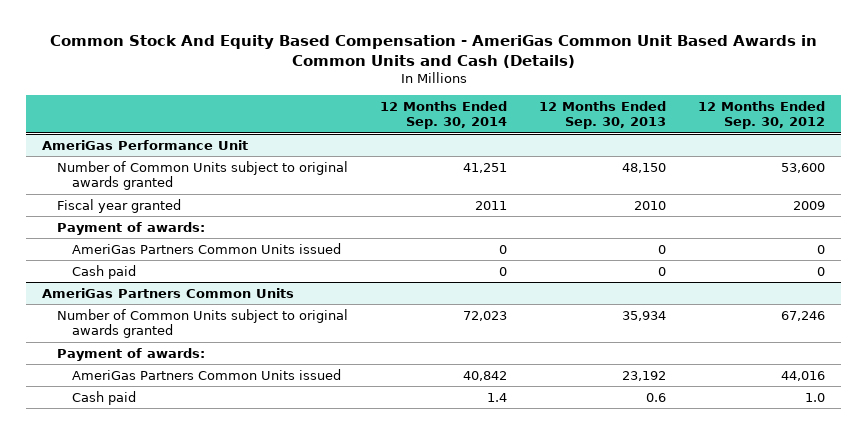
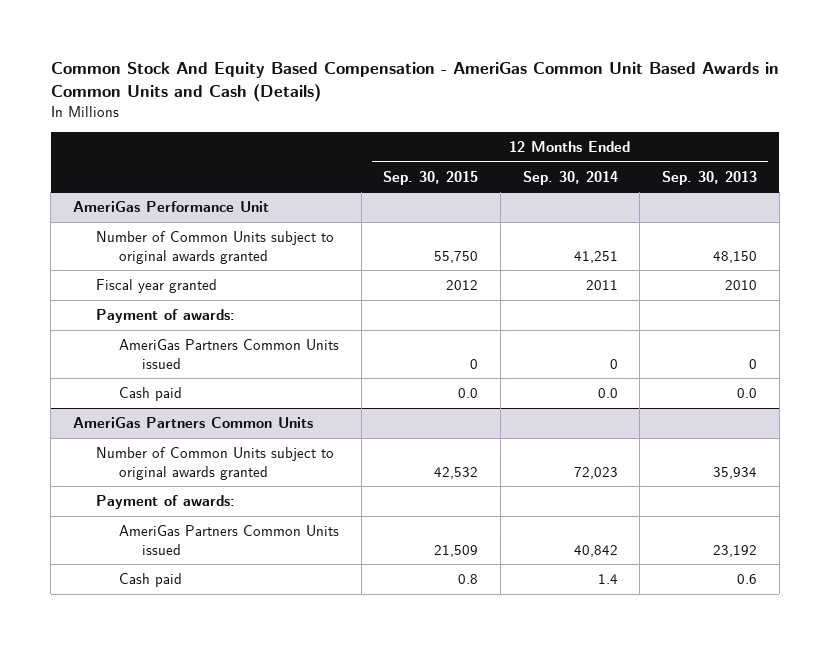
- | 12 Months Ended Sep. 30, 2014 | 12 Months Ended Sep. 30, 2013 | 12 Months Ended Sep. 30, 2012
+ | 12 Months Ended Sep. 30, 2015 | 12 Months Ended Sep. 30, 2014 | 12 Months Ended Sep. 30, 2013
@ AmeriGas Performance Unit
- Cash paid | 0 | 0 | 0
+ Cash paid | 0.0 | 0.0 | 0.0

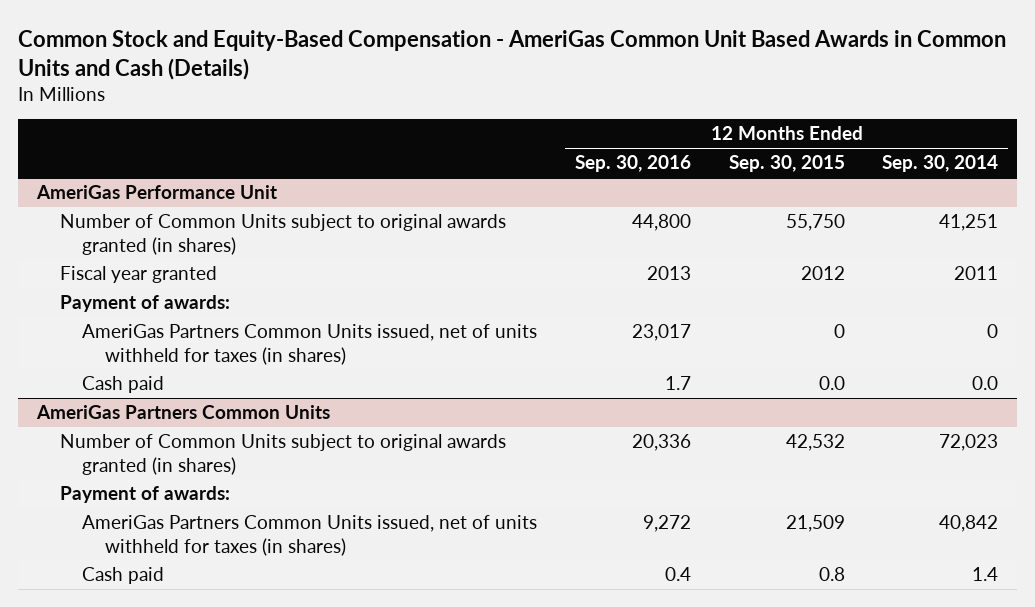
- Common Stock And Equity Based Compensation - AmeriGas Common Unit Based Awards in Common Units and Cash (Details)
+ Common Stock and Equity-Based Compensation - AmeriGas Common Unit Based Awards in Common Units and Cash (Details)
- | 12 Months Ended Sep. 30, 2015 | 12 Months Ended Sep. 30, 2014 | 12 Months Ended Sep. 30, 2013
+ | 12 Months Ended Sep. 30, 2016 | 12 Months Ended Sep. 30, 2015 | 12 Months Ended Sep. 30, 2014
@ AmeriGas Performance Unit
- Number of Common Units subject to original awards granted | 55,750 | 41,251 | 48,150
+ Number of Common Units subject to original awards granted (in shares) | 44,800 | 55,750 | 41,251
- AmeriGas Partners Common Units issued | 0 | 0 | 0
+ AmeriGas Partners Common Units issued, net of units withheld for taxes (in shares) | 23,017 | 0 | 0
@ AmeriGas Partners Common Units
- Number of Common Units subject to original awards granted | 42,532 | 72,023 | 35,934
+ Number of Common Units subject to original awards granted (in shares) | 20,336 | 42,532 | 72,023
- AmeriGas Partners Common Units issued | 21,509 | 40,842 | 23,192
+ AmeriGas Partners Common Units issued, net of units withheld for taxes (in shares) | 9,272 | 21,509 | 40,842

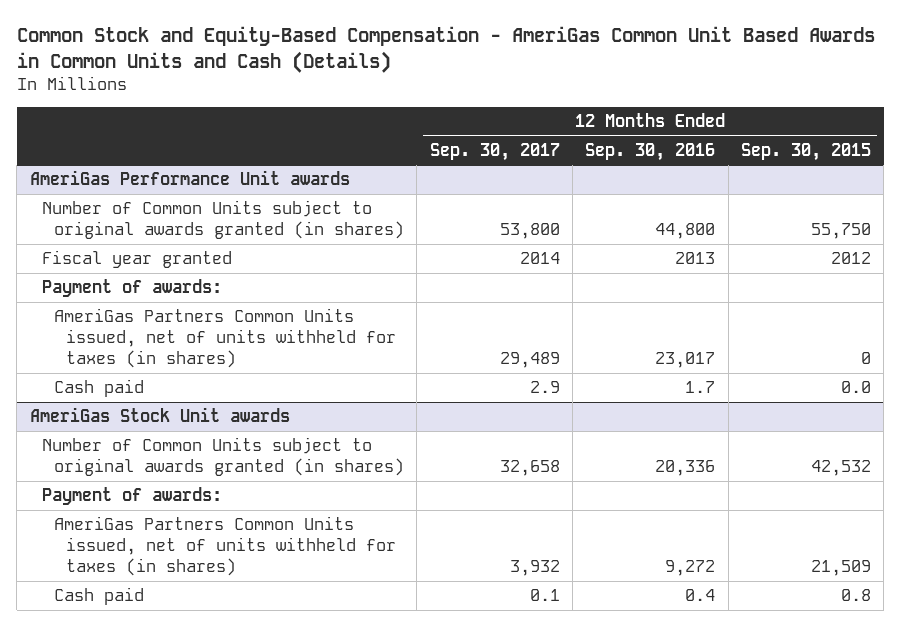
- | 12 Months Ended Sep. 30, 2016 | 12 Months Ended Sep. 30, 2015 | 12 Months Ended Sep. 30, 2014
+ | 12 Months Ended Sep. 30, 2017 | 12 Months Ended Sep. 30, 2016 | 12 Months Ended Sep. 30, 2015
- AmeriGas Performance Unit
+ AmeriGas Performance Unit awards
- AmeriGas Partners Common Units
+ AmeriGas Stock Unit awards

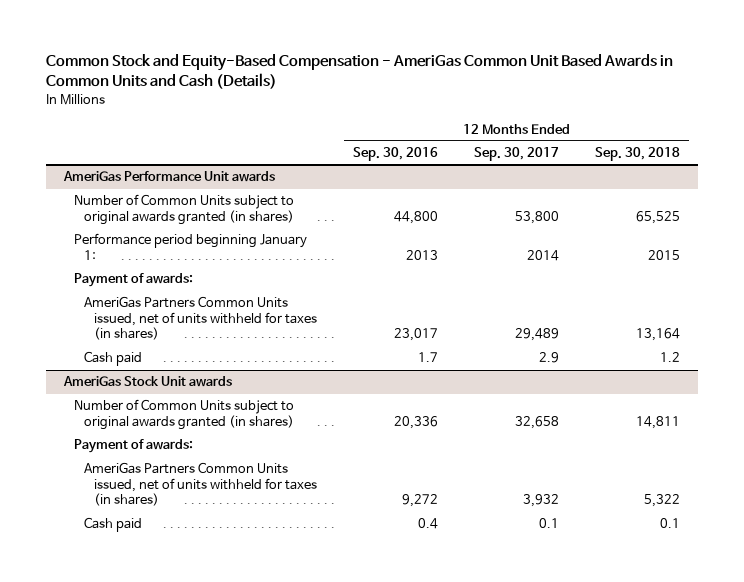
- | 12 Months Ended Sep. 30, 2017 | 12 Months Ended Sep. 30, 2016 | 12 Months Ended Sep. 30, 2015
+ | 12 Months Ended Sep. 30, 2016 | 12 Months Ended Sep. 30, 2017 | 12 Months Ended Sep. 30, 2018
@ AmeriGas Performance Unit awards
- Fiscal year granted | 2014 | 2013 | 2012
+ Performance period beginning January 1: | 2013 | 2014 | 2015

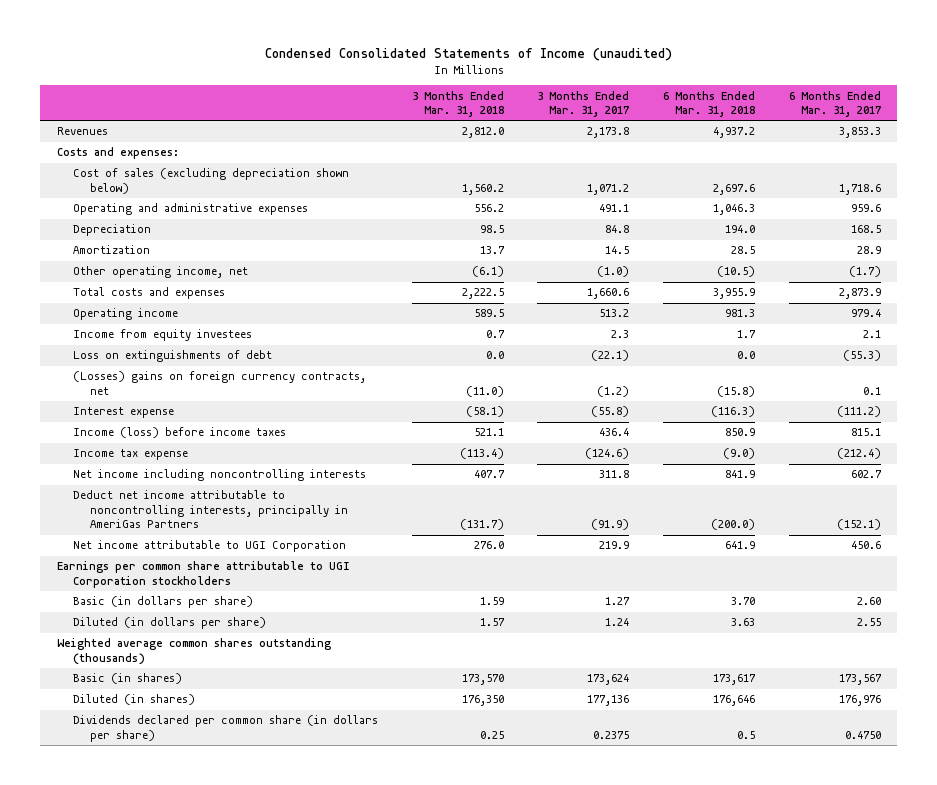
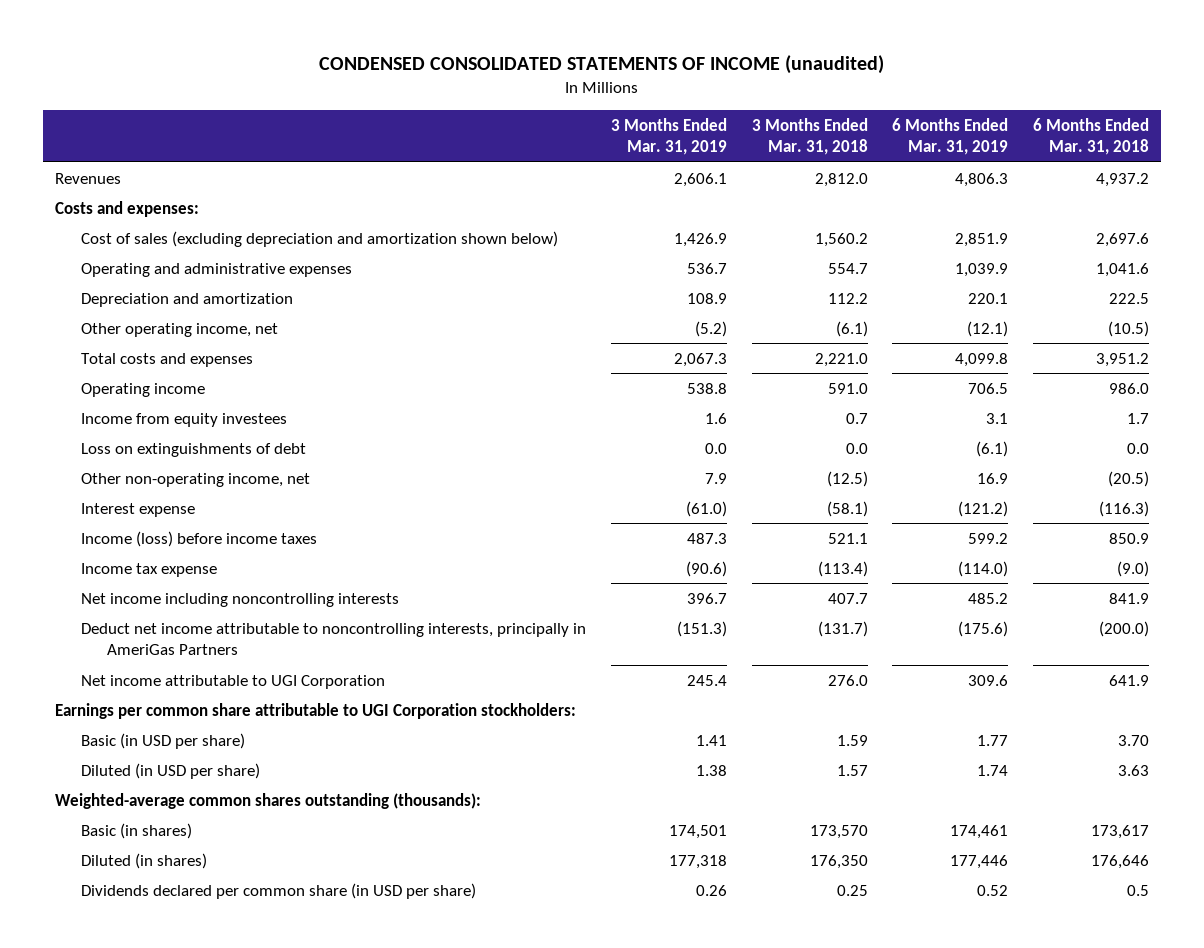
- Condensed Consolidated Statements of Income (unaudited)
+ CONDENSED CONSOLIDATED STATEMENTS OF INCOME (unaudited)
- | 3 Months Ended Mar. 31, 2018 | 3 Months Ended Mar. 31, 2017 | 6 Months Ended Mar. 31, 2018 | 6 Months Ended Mar. 31, 2017
+ | 3 Months Ended Mar. 31, 2019 | 3 Months Ended Mar. 31, 2018 | 6 Months Ended Mar. 31, 2019 | 6 Months Ended Mar. 31, 2018
- Cost of sales (excluding depreciation shown below) | 1,560.2 | 1,071.2 | 2,697.6 | 1,718.6
- Operating and administrative expenses | 556.2 | 491.1 | 1,046.3 | 959.6
- Depreciation | 98.5 | 84.8 | 194.0 | 168.5
- Amortization | 13.7 | 14.5 | 28.5 | 28.9
+ Cost of sales (excluding depreciation and amortization shown below) | 1,426.9 | 1,560.2 | 2,851.9 | 2,697.6
+ Operating and administrative expenses | 536.7 | 554.7 | 1,039.9 | 1,041.6
+ Depreciation and amortization | 108.9 | 112.2 | 220.1 | 222.5
- Total costs and expenses | 2,222.5 | 1,660.6 | 3,955.9 | 2,873.9
- Operating income | 589.5 | 513.2 | 981.3 | 979.4
+ Total costs and expenses | 2,067.3 | 2,221.0 | 4,099.8 | 3,951.2
+ Operating income | 538.8 | 591.0 | 706.5 | 986.0
- (Losses) gains on foreign currency contracts, net | (11.0) | (1.2) | (15.8) | 0.1
+ Other non-operating income, net | 7.9 | (12.5) | 16.9 | (20.5)
- Earnings per common share attributable to UGI Corporation stockholders
- Basic (in dollars per share) | 1.59 | 1.27 | 3.70 | 2.60
- Diluted (in dollars per share) | 1.57 | 1.24 | 3.63 | 2.55
- Weighted average common shares outstanding (thousands)
+ Earnings per common share attributable to UGI Corporation stockholders:
+ Basic (in USD per share) | 1.41 | 1.59 | 1.77 | 3.70
+ Diluted (in USD per share) | 1.38 | 1.57 | 1.74 | 3.63
+ Weighted-average common shares outstanding (thousands):
- Dividends declared per common share (in dollars per share) | 0.25 | 0.2375 | 0.5 | 0.4750
+ Dividends declared per common share (in USD per share) | 0.26 | 0.25 | 0.52 | 0.5

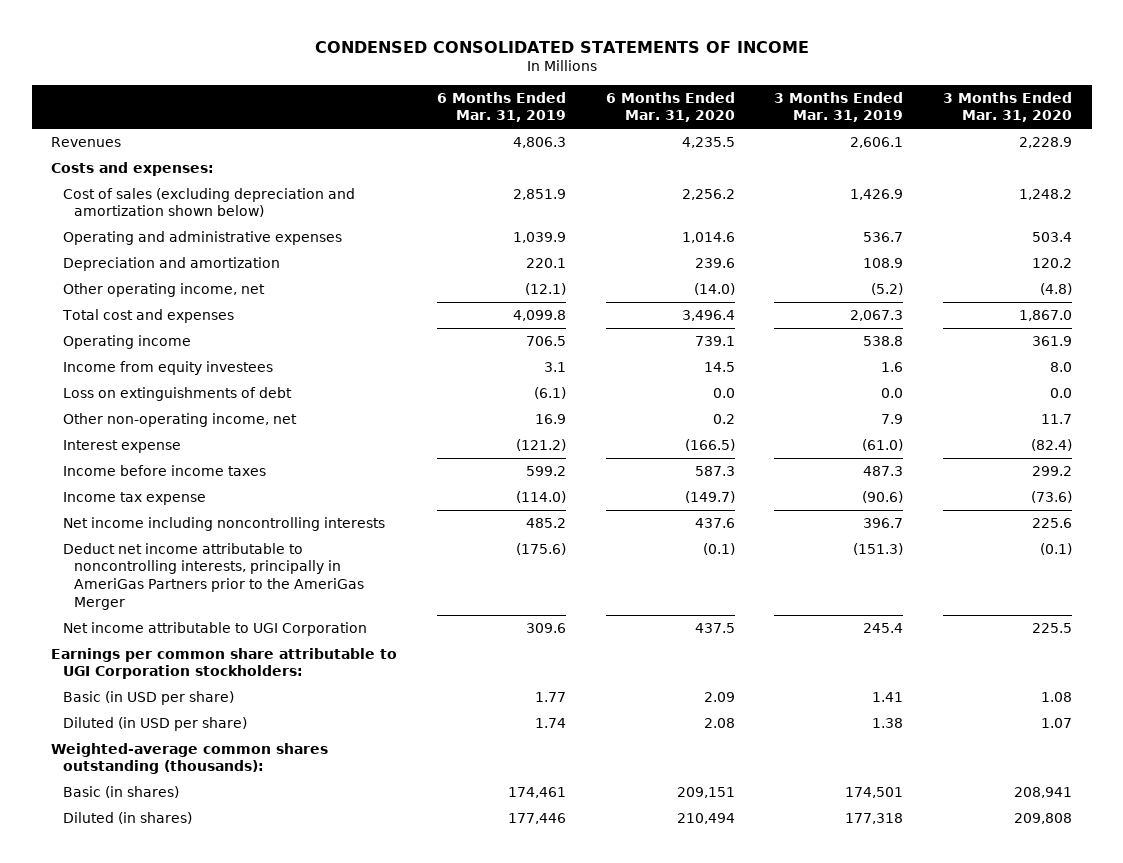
- CONDENSED CONSOLIDATED STATEMENTS OF INCOME (unaudited)
+ CONDENSED CONSOLIDATED STATEMENTS OF INCOME
- | 3 Months Ended Mar. 31, 2019 | 3 Months Ended Mar. 31, 2018 | 6 Months Ended Mar. 31, 2019 | 6 Months Ended Mar. 31, 2018
+ | 6 Months Ended Mar. 31, 2019 | 6 Months Ended Mar. 31, 2020 | 3 Months Ended Mar. 31, 2019 | 3 Months Ended Mar. 31, 2020
- Total costs and expenses | 2,067.3 | 2,221.0 | 4,099.8 | 3,951.2
+ Total cost and expenses | 4,099.8 | 3,496.4 | 2,067.3 | 1,867.0
- Income (loss) before income taxes | 487.3 | 521.1 | 599.2 | 850.9
+ Income before income taxes | 599.2 | 587.3 | 487.3 | 299.2
- Deduct net income attributable to noncontrolling interests, principally in AmeriGas Partners | (151.3) | (131.7) | (175.6) | (200.0)
+ Deduct net income attributable to noncontrolling interests, principally in AmeriGas Partners prior to the AmeriGas Merger | (175.6) | (0.1) | (151.3) | (0.1)
- Dividends declared per common share (in USD per share) | 0.26 | 0.25 | 0.52 | 0.5

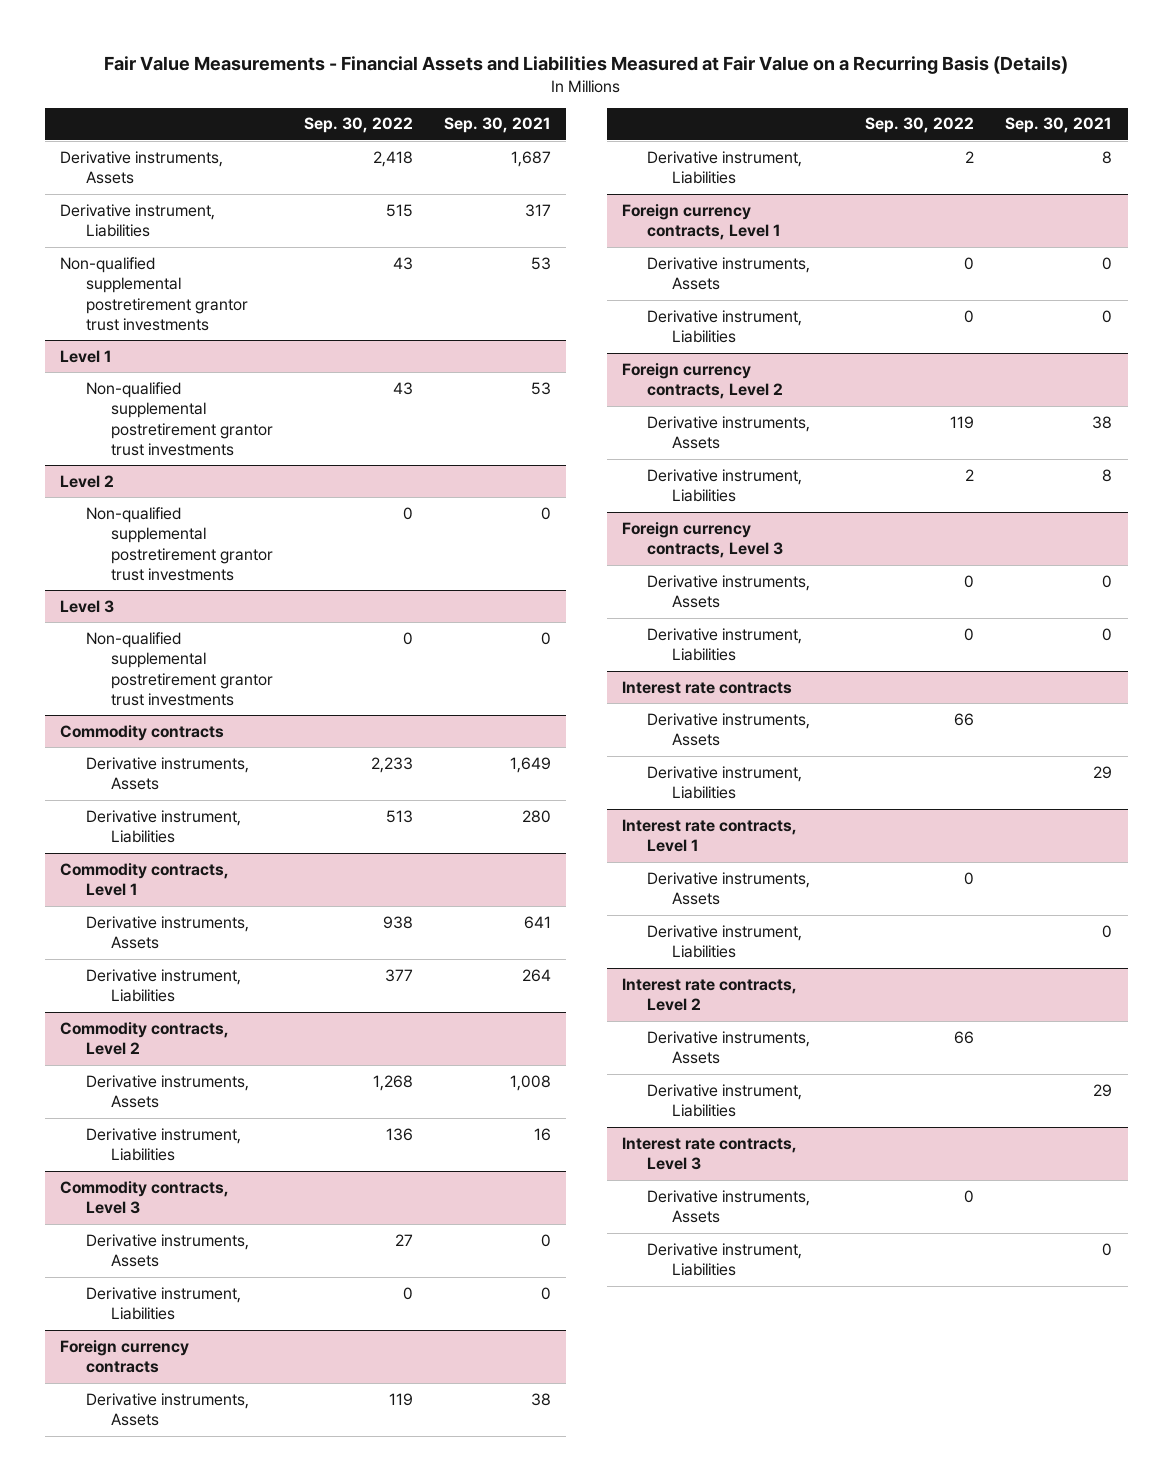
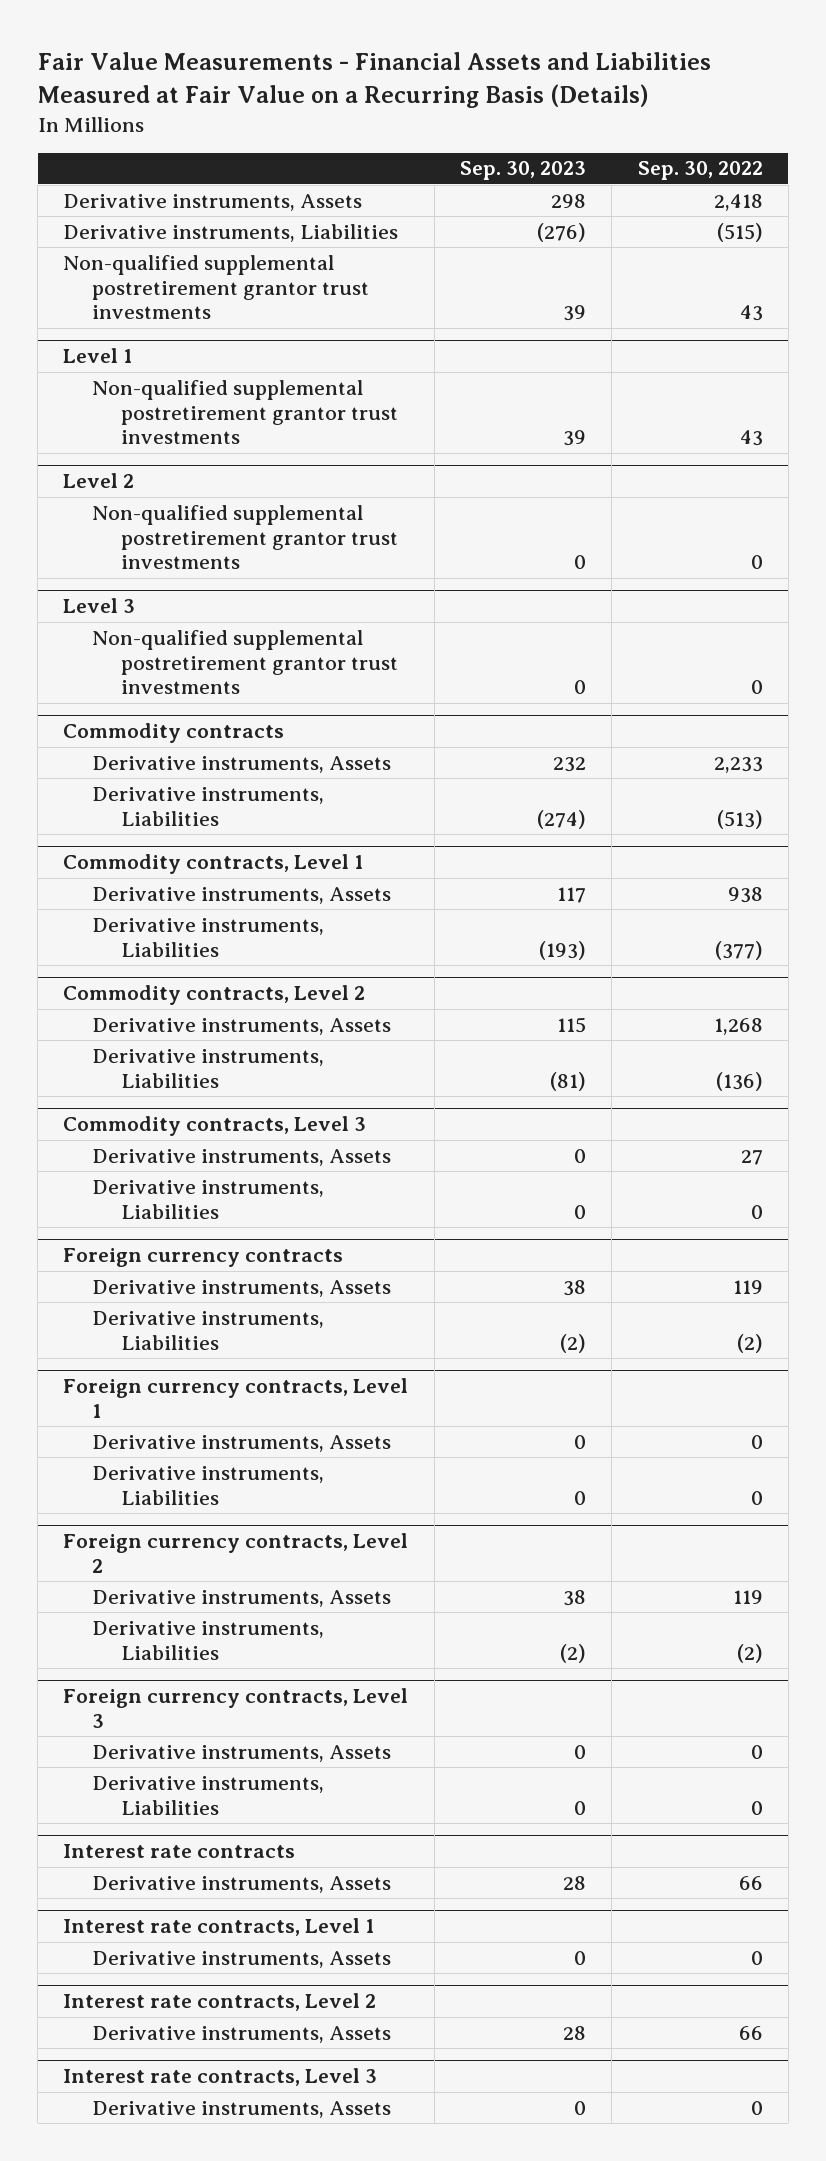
- | Sep. 30, 2022 | Sep. 30, 2021
+ | Sep. 30, 2023 | Sep. 30, 2022
- Derivative instrument, Liabilities | 515 | 317
+ Derivative instruments, Liabilities | (276) | (515)
@ Commodity contracts
- Derivative instrument, Liabilities | 513 | 280
+ Derivative instruments, Liabilities | (274) | (513)
@ Commodity contracts, Level 1
- Derivative instrument, Liabilities | 377 | 264
+ Derivative instruments, Liabilities | (193) | (377)
@ Commodity contracts, Level 2
- Derivative instrument, Liabilities | 136 | 16
+ Derivative instruments, Liabilities | (81) | (136)
@ Commodity contracts, Level 3
- Derivative instrument, Liabilities | 0 | 0
+ Derivative instruments, Liabilities | 0 | 0
@ Foreign currency contracts
- Derivative instrument, Liabilities | 2 | 8
+ Derivative instruments, Liabilities | (2) | (2)
@ Foreign currency contracts, Level 1
- Derivative instrument, Liabilities | 0 | 0
+ Derivative instruments, Liabilities | 0 | 0
@ Foreign currency contracts, Level 2
- Derivative instrument, Liabilities | 2 | 8
+ Derivative instruments, Liabilities | (2) | (2)
@ Foreign currency contracts, Level 3
- Derivative instrument, Liabilities | 0 | 0
+ Derivative instruments, Liabilities | 0 | 0
@ Interest rate contracts
- Derivative instrument, Liabilities | | 29
@ Interest rate contracts, Level 1
- Derivative instrument, Liabilities | | 0
@ Interest rate contracts, Level 2
- Derivative instrument, Liabilities | | 29
@ Interest rate contracts, Level 3
- Derivative instrument, Liabilities | | 0

